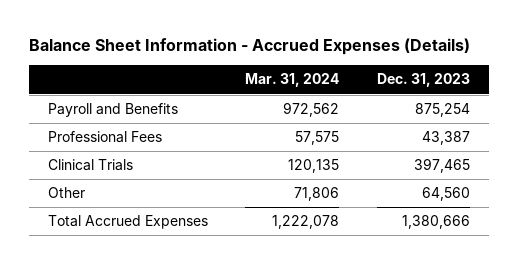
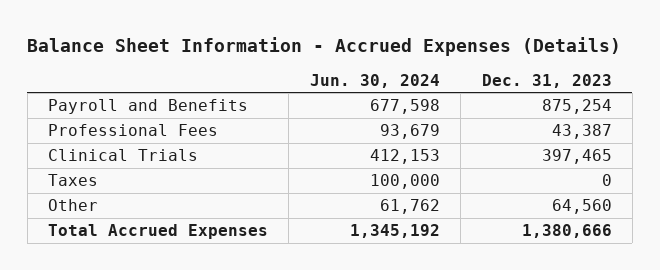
- | Mar. 31, 2024 | Dec. 31, 2023
+ | Jun. 30, 2024 | Dec. 31, 2023
+ Taxes | 100,000 | 0

